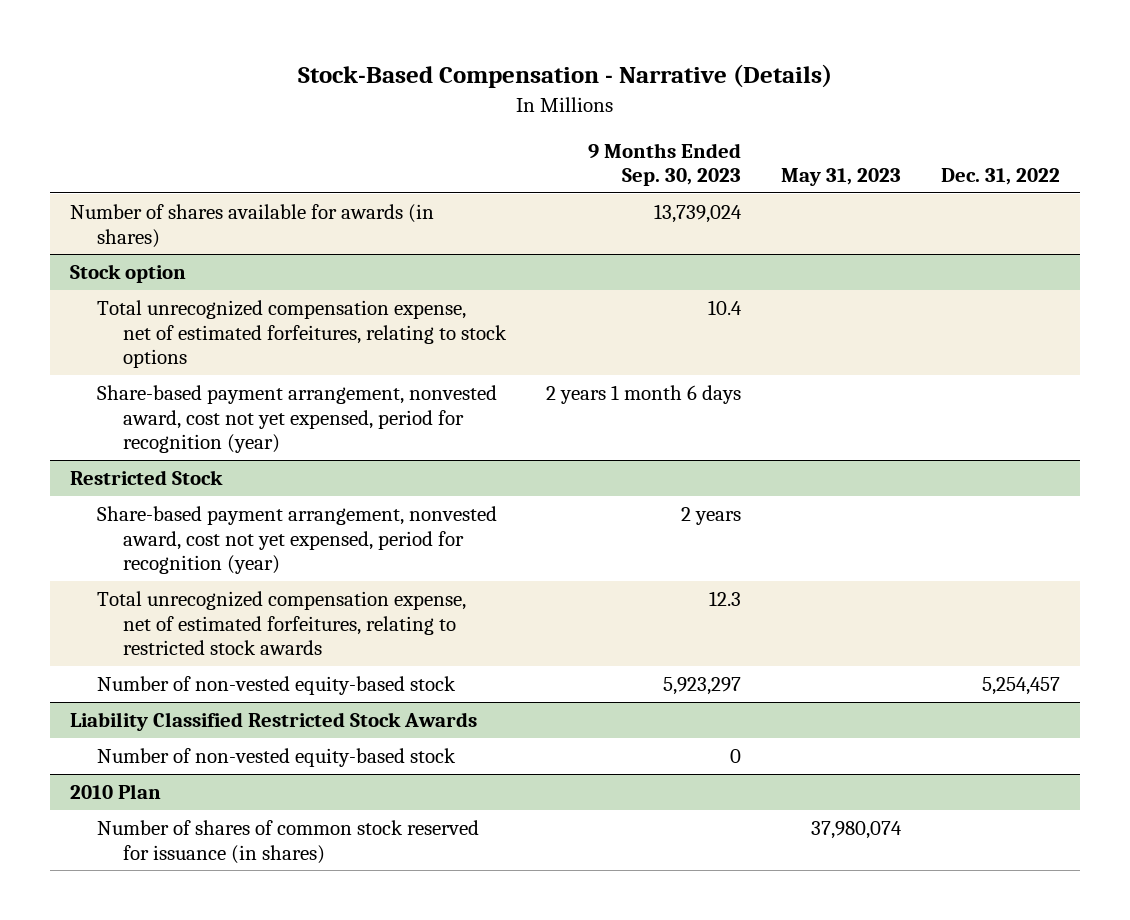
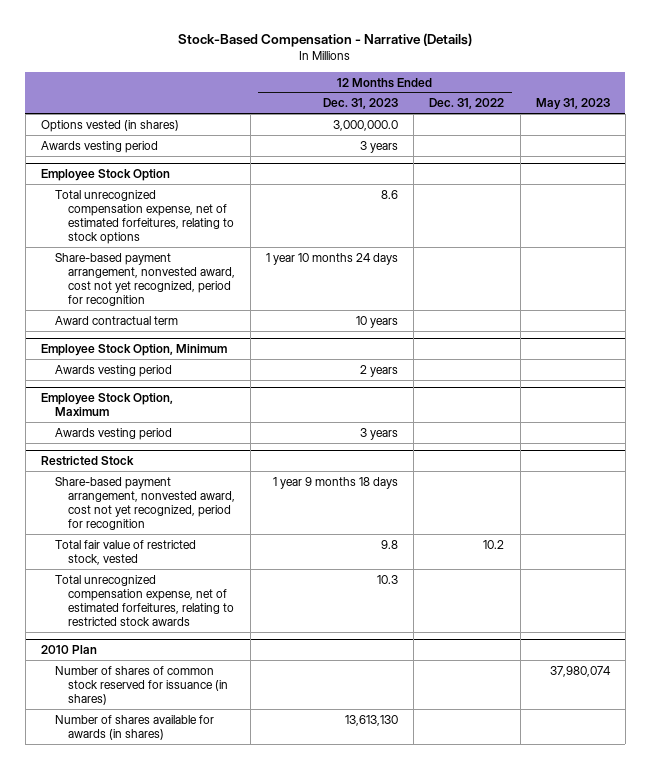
- | 9 Months Ended Sep. 30, 2023 | May 31, 2023 | Dec. 31, 2022
+ | 12 Months Ended Dec. 31, 2023 | 12 Months Ended Dec. 31, 2022 | May 31, 2023
- Number of shares available for awards (in shares) | 13,739,024 | |
- Stock option
+ Options vested (in shares) | 3,000,000.0 | |
+ Awards vesting period | 3 years | |
+ Employee Stock Option
- Share-based payment arrangement, nonvested award, cost not yet expensed, period for recognition (year) | 2 years 1 month 6 days | |
+ Share-based payment arrangement, nonvested award, cost not yet recognized, period for recognition | 1 year 10 months 24 days | |
+ Award contractual term | 10 years | |
+ Employee Stock Option, Minimum
+ Awards vesting period | 2 years | |
+ Employee Stock Option, Maximum
+ Awards vesting period | 3 years | |
@ Restricted Stock
- Share-based payment arrangement, nonvested award, cost not yet expensed, period for recognition (year) | 2 years | |
+ Share-based payment arrangement, nonvested award, cost not yet recognized, period for recognition | 1 year 9 months 18 days | |
+ Total fair value of restricted stock, vested | 9.8 | 10.2 |
- Number of non-vested equity-based stock | 5,923,297 | | 5,254,457
- Liability Classified Restricted Stock Awards
- Number of non-vested equity-based stock | 0 | |
@ 2010 Plan
+ Number of shares available for awards (in shares) | 13,613,130 | |

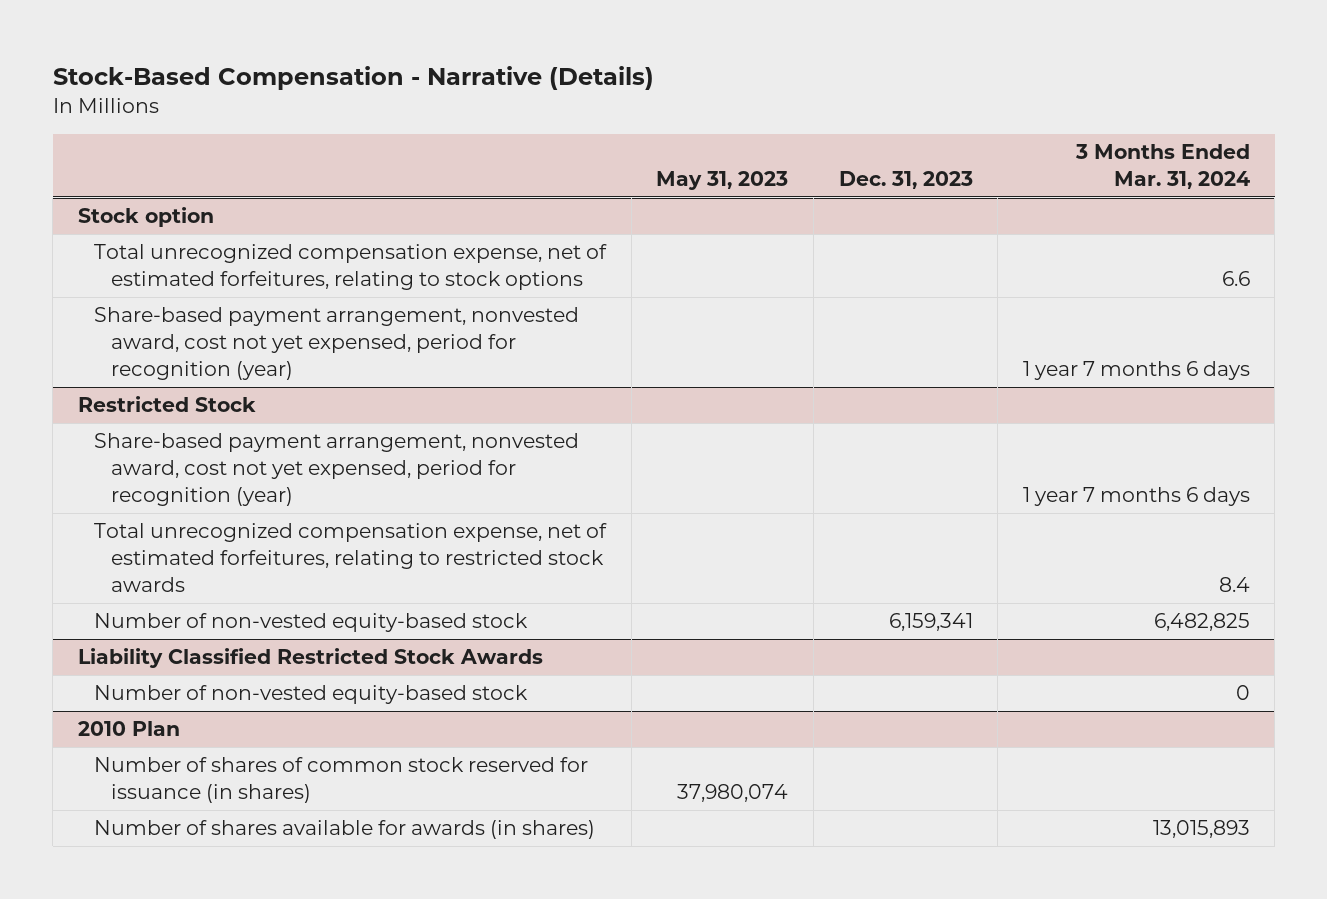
- | 12 Months Ended Dec. 31, 2023 | 12 Months Ended Dec. 31, 2022 | May 31, 2023
+ | May 31, 2023 | Dec. 31, 2023 | 3 Months Ended Mar. 31, 2024
- Options vested (in shares) | 3,000,000.0 | |
- Awards vesting period | 3 years | |
- Employee Stock Option
+ Stock option
- Share-based payment arrangement, nonvested award, cost not yet recognized, period for recognition | 1 year 10 months 24 days | |
- Award contractual term | 10 years | |
- Employee Stock Option, Minimum
- Awards vesting period | 2 years | |
- Employee Stock Option, Maximum
- Awards vesting period | 3 years | |
+ Share-based payment arrangement, nonvested award, cost not yet expensed, period for recognition (year) | | | 1 year 7 months 6 days
@ Restricted Stock
- Share-based payment arrangement, nonvested award, cost not yet recognized, period for recognition | 1 year 9 months 18 days | |
- Total fair value of restricted stock, vested | 9.8 | 10.2 |
+ Share-based payment arrangement, nonvested award, cost not yet expensed, period for recognition (year) | | | 1 year 7 months 6 days
+ Number of non-vested equity-based stock | | 6,159,341 | 6,482,825
+ Liability Classified Restricted Stock Awards
+ Number of non-vested equity-based stock | | | 0

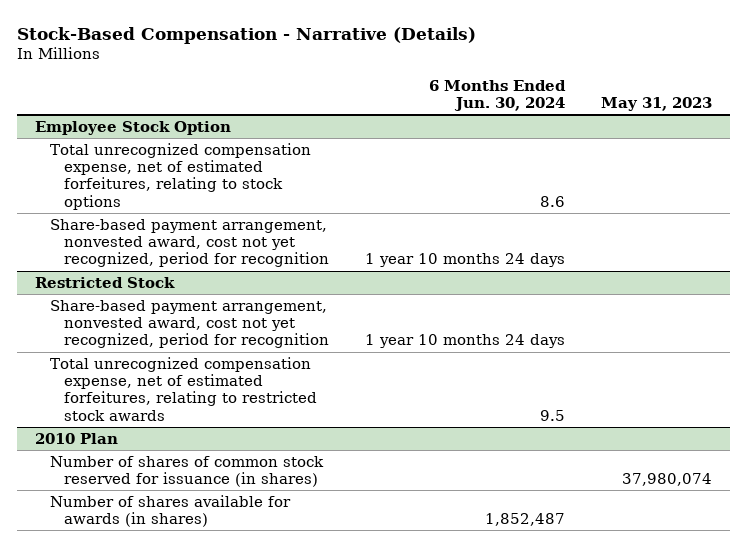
- | May 31, 2023 | Dec. 31, 2023 | 3 Months Ended Mar. 31, 2024
+ | 6 Months Ended Jun. 30, 2024 | May 31, 2023
- Stock option
+ Employee Stock Option
- Share-based payment arrangement, nonvested award, cost not yet expensed, period for recognition (year) | | | 1 year 7 months 6 days
+ Share-based payment arrangement, nonvested award, cost not yet recognized, period for recognition | 1 year 10 months 24 days |
@ Restricted Stock
- Share-based payment arrangement, nonvested award, cost not yet expensed, period for recognition (year) | | | 1 year 7 months 6 days
+ Share-based payment arrangement, nonvested award, cost not yet recognized, period for recognition | 1 year 10 months 24 days |
- Number of non-vested equity-based stock | | 6,159,341 | 6,482,825
- Liability Classified Restricted Stock Awards
- Number of non-vested equity-based stock | | | 0

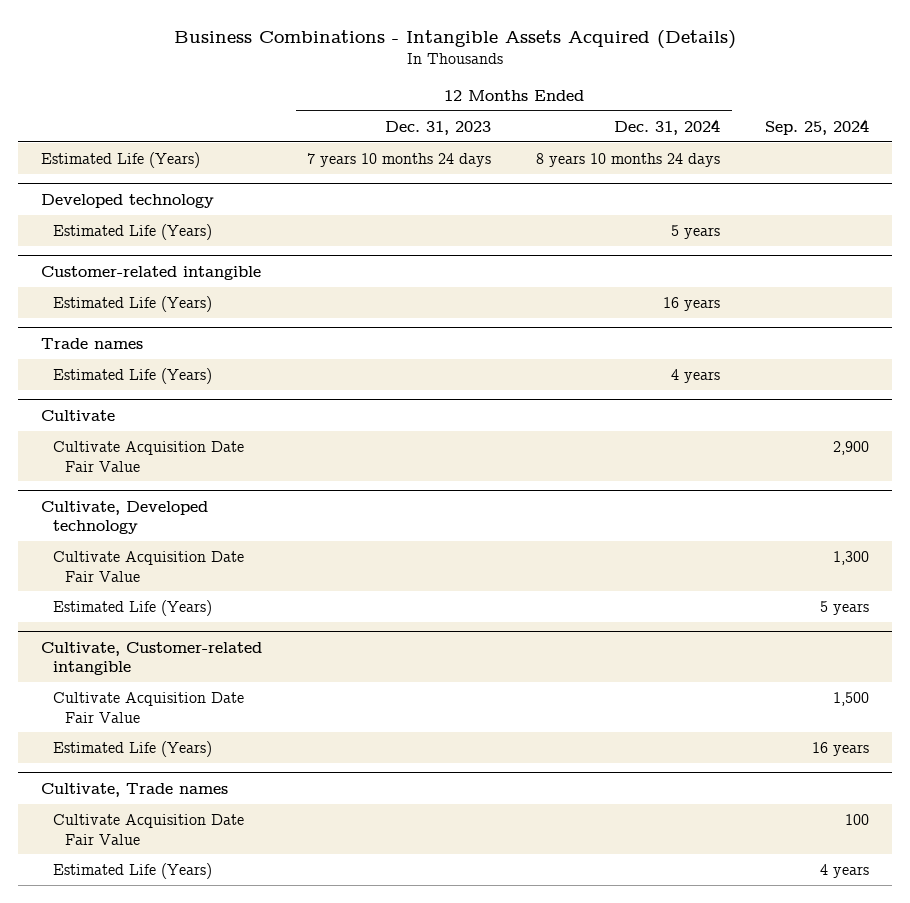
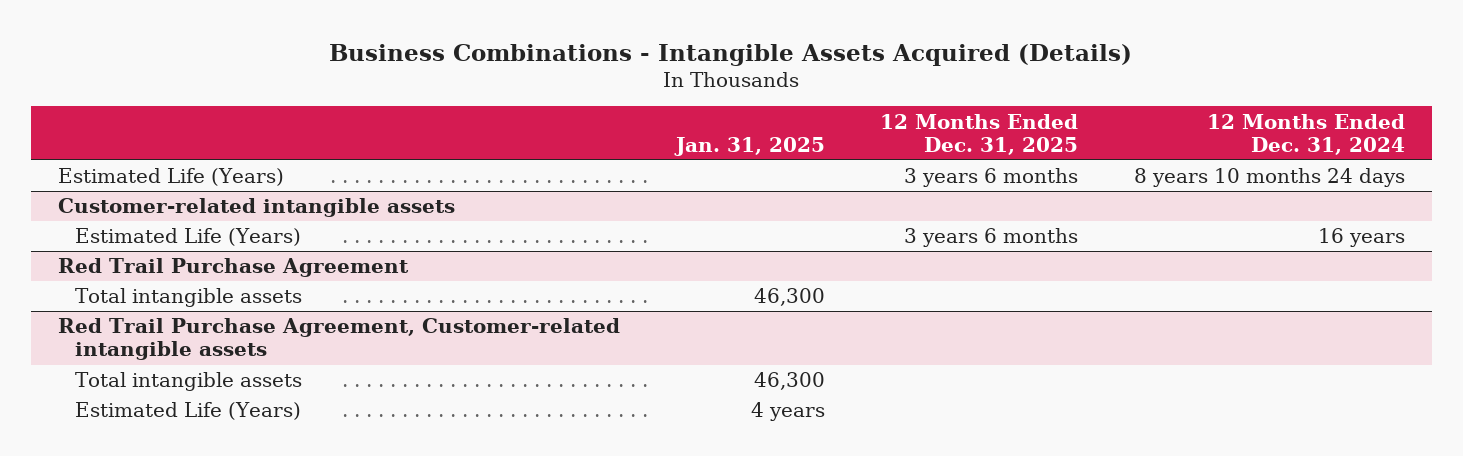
- | 12 Months Ended Dec. 31, 2023 | 12 Months Ended Dec. 31, 2024 | Sep. 25, 2024
+ | Jan. 31, 2025 | 12 Months Ended Dec. 31, 2025 | 12 Months Ended Dec. 31, 2024
- Developed technology
- Estimated Life (Years) | | 5 years |
- Customer-related intangible
+ Customer-related intangible assets
- Trade names
- Estimated Life (Years) | | 4 years |
- Cultivate
- Cultivate Acquisition Date Fair Value | | | 2,900
- Cultivate, Developed technology
- Cultivate Acquisition Date Fair Value | | | 1,300
- Estimated Life (Years) | | | 5 years
- Cultivate, Customer-related intangible
- Cultivate Acquisition Date Fair Value | | | 1,500
- Estimated Life (Years) | | | 16 years
- Cultivate, Trade names
- Cultivate Acquisition Date Fair Value | | | 100
- Estimated Life (Years) | | | 4 years
+ Red Trail Purchase Agreement
+ Total intangible assets | 46,300 | |
+ Red Trail Purchase Agreement, Customer-related intangible assets
+ Total intangible assets | 46,300 | |
+ Estimated Life (Years) | 4 years | |

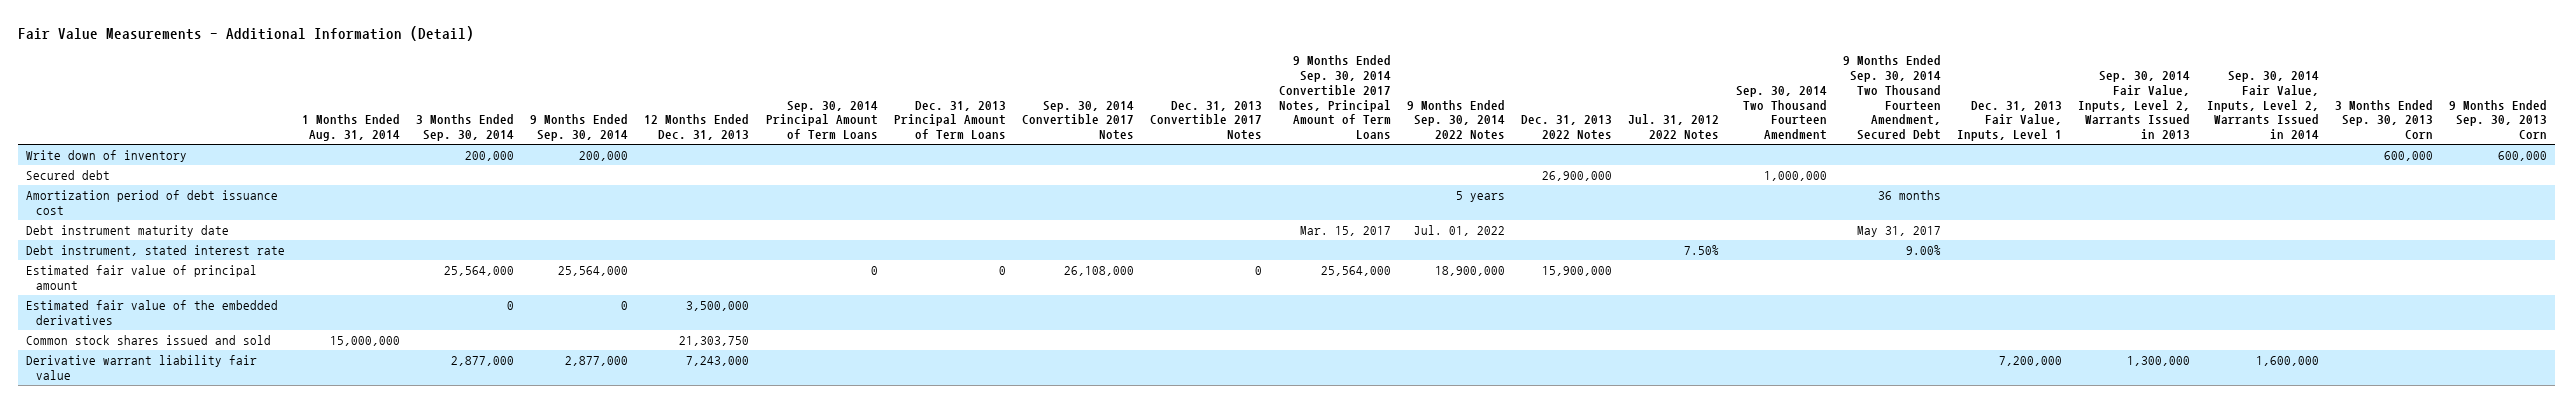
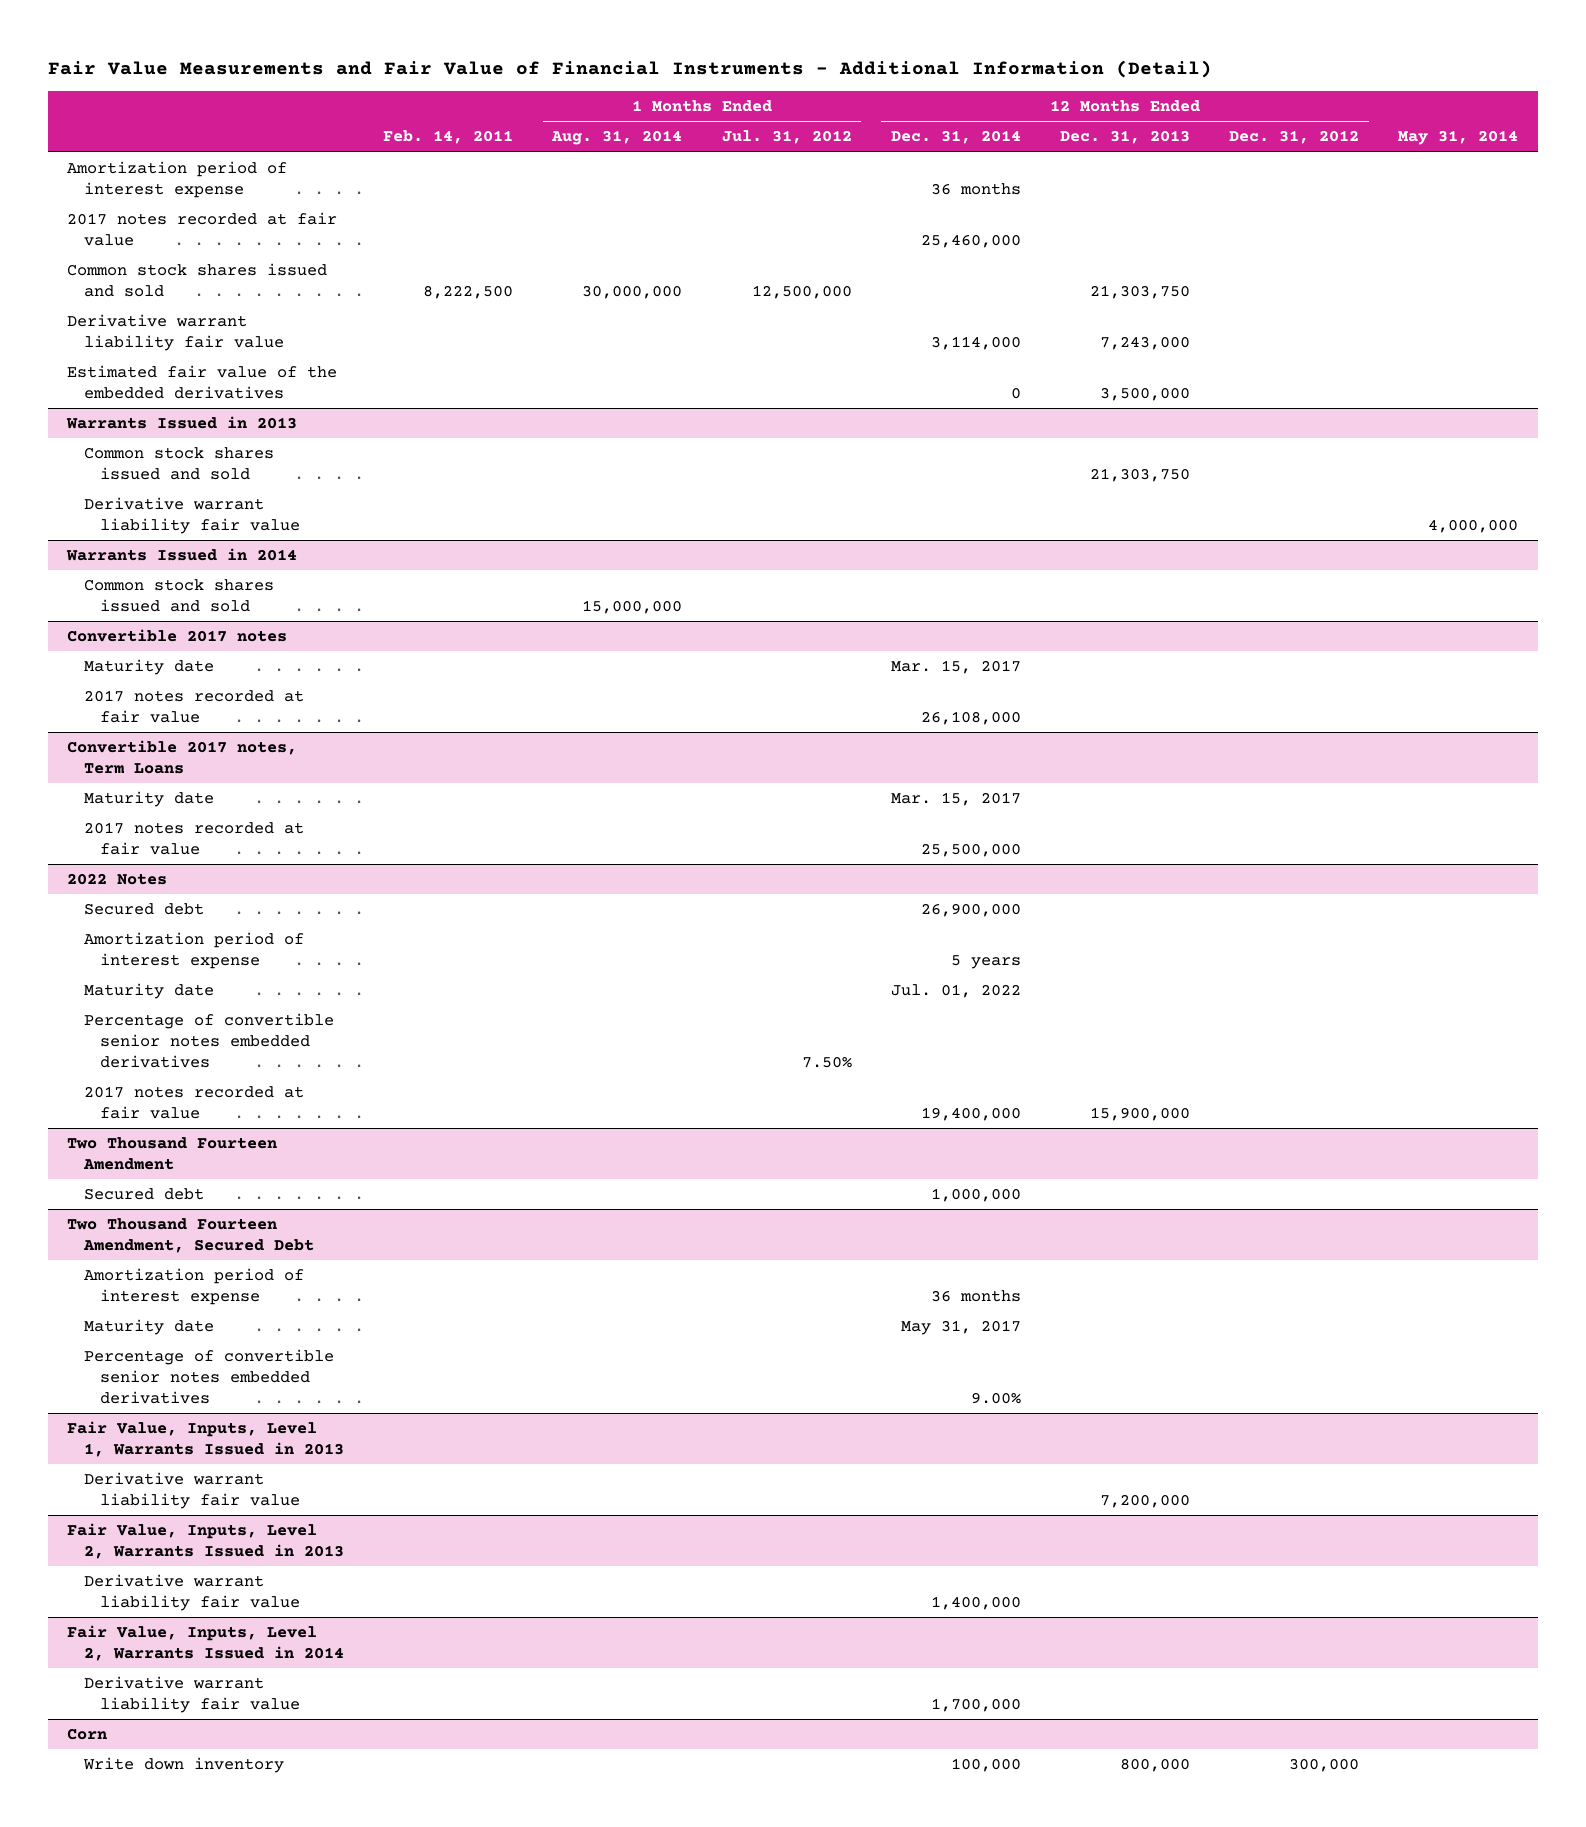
- Fair Value Measurements - Additional Information (Detail)
+ Fair Value Measurements and Fair Value of Financial Instruments - Additional Information (Detail)
- | 1 Months Ended Aug. 31, 2014 | 3 Months Ended Sep. 30, 2014 | 9 Months Ended Sep. 30, 2014 | 12 Months Ended Dec. 31, 2013 | Sep. 30, 2014 Principal Amount of Term Loans | Dec. 31, 2013 Principal Amount of Term Loans | Sep. 30, 2014 Convertible 2017 Notes | Dec. 31, 2013 Convertible 2017 Notes | 9 Months Ended Sep. 30, 2014 Convertible 2017 Notes, Principal Amount of Term Loans | 9 Months Ended Sep. 30, 2014 2022 Notes | Dec. 31, 2013 2022 Notes | Jul. 31, 2012 2022 Notes | Sep. 30, 2014 Two Thousand Fourteen Amendment | 9 Months Ended Sep. 30, 2014 Two Thousand Fourteen Amendment, Secured Debt | Dec. 31, 2013 Fair Value, Inputs, Level 1 | Sep. 30, 2014 Fair Value, Inputs, Level 2, Warrants Issued in 2013 | Sep. 30, 2014 Fair Value, Inputs, Level 2, Warrants Issued in 2014 | 3 Months Ended Sep. 30, 2013 Corn | 9 Months Ended Sep. 30, 2013 Corn
+ | Feb. 14, 2011 | 1 Months Ended Aug. 31, 2014 | 1 Months Ended Jul. 31, 2012 | 12 Months Ended Dec. 31, 2014 | 12 Months Ended Dec. 31, 2013 | 12 Months Ended Dec. 31, 2012 | May 31, 2014
- Write down of inventory | | 200,000 | 200,000 | | | | | | | | | | | | | | | 600,000 | 600,000
- Secured debt | | | | | | | | | | | 26,900,000 | | 1,000,000 | | | | | |
- Amortization period of debt issuance cost | | | | | | | | | | 5 years | | | | 36 months | | | | |
- Debt instrument maturity date | | | | | | | | | Mar. 15, 2017 | Jul. 01, 2022 | | | | May 31, 2017 | | | | |
- Debt instrument, stated interest rate | | | | | | | | | | | | 7.50% | | 9.00% | | | | |
- Estimated fair value of principal amount | | 25,564,000 | 25,564,000 | | 0 | 0 | 26,108,000 | 0 | 25,564,000 | 18,900,000 | 15,900,000 | | | | | | | |
- Common stock shares issued and sold | 15,000,000 | | | 21,303,750 | | | | | | | | | | | | | | |
+ Amortization period of interest expense | | | | 36 months | | |
+ 2017 notes recorded at fair value | | | | 25,460,000 | | |
+ Common stock shares issued and sold | 8,222,500 | 30,000,000 | 12,500,000 | | 21,303,750 | |
moved down: Estimated fair value of the embedded derivatives | | | | 0 | 3,500,000 | |
+ Warrants Issued in 2013
+ Common stock shares issued and sold | | | | | 21,303,750 | |
+ Derivative warrant liability fair value | | | | | | | 4,000,000
+ Warrants Issued in 2014
+ Common stock shares issued and sold | | 15,000,000 | | | | |
+ Convertible 2017 notes
+ Maturity date | | | | Mar. 15, 2017 | | |
+ 2017 notes recorded at fair value | | | | 26,108,000 | | |
+ Convertible 2017 notes, Term Loans
+ Maturity date | | | | Mar. 15, 2017 | | |
+ 2017 notes recorded at fair value | | | | 25,500,000 | | |
+ 2022 Notes
+ Secured debt | | | | 26,900,000 | | |
+ Amortization period of interest expense | | | | 5 years | | |
+ Maturity date | | | | Jul. 01, 2022 | | |
+ Percentage of convertible senior notes embedded derivatives | | | 7.50% | | | |
+ 2017 notes recorded at fair value | | | | 19,400,000 | 15,900,000 | |
+ Two Thousand Fourteen Amendment
+ Secured debt | | | | 1,000,000 | | |
+ Two Thousand Fourteen Amendment, Secured Debt
+ Amortization period of interest expense | | | | 36 months | | |
+ Maturity date | | | | May 31, 2017 | | |
+ Percentage of convertible senior notes embedded derivatives | | | | 9.00% | | |
+ Fair Value, Inputs, Level 1, Warrants Issued in 2013
+ Derivative warrant liability fair value | | | | | 7,200,000 | |
+ Fair Value, Inputs, Level 2, Warrants Issued in 2013
+ Derivative warrant liability fair value | | | | 1,400,000 | | |
+ Fair Value, Inputs, Level 2, Warrants Issued in 2014
+ Derivative warrant liability fair value | | | | 1,700,000 | | |
+ Corn
+ Write down inventory | | | | 100,000 | 800,000 | 300,000 |

